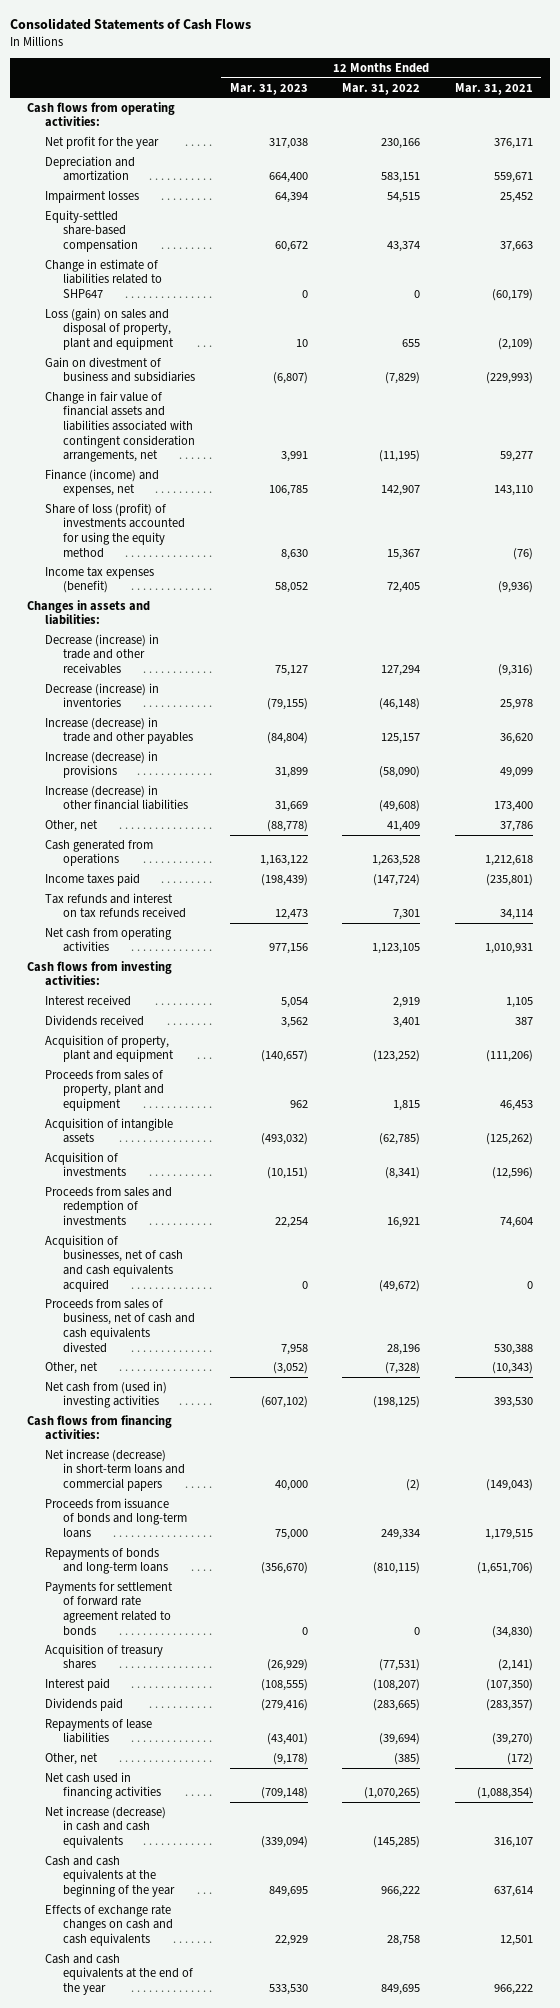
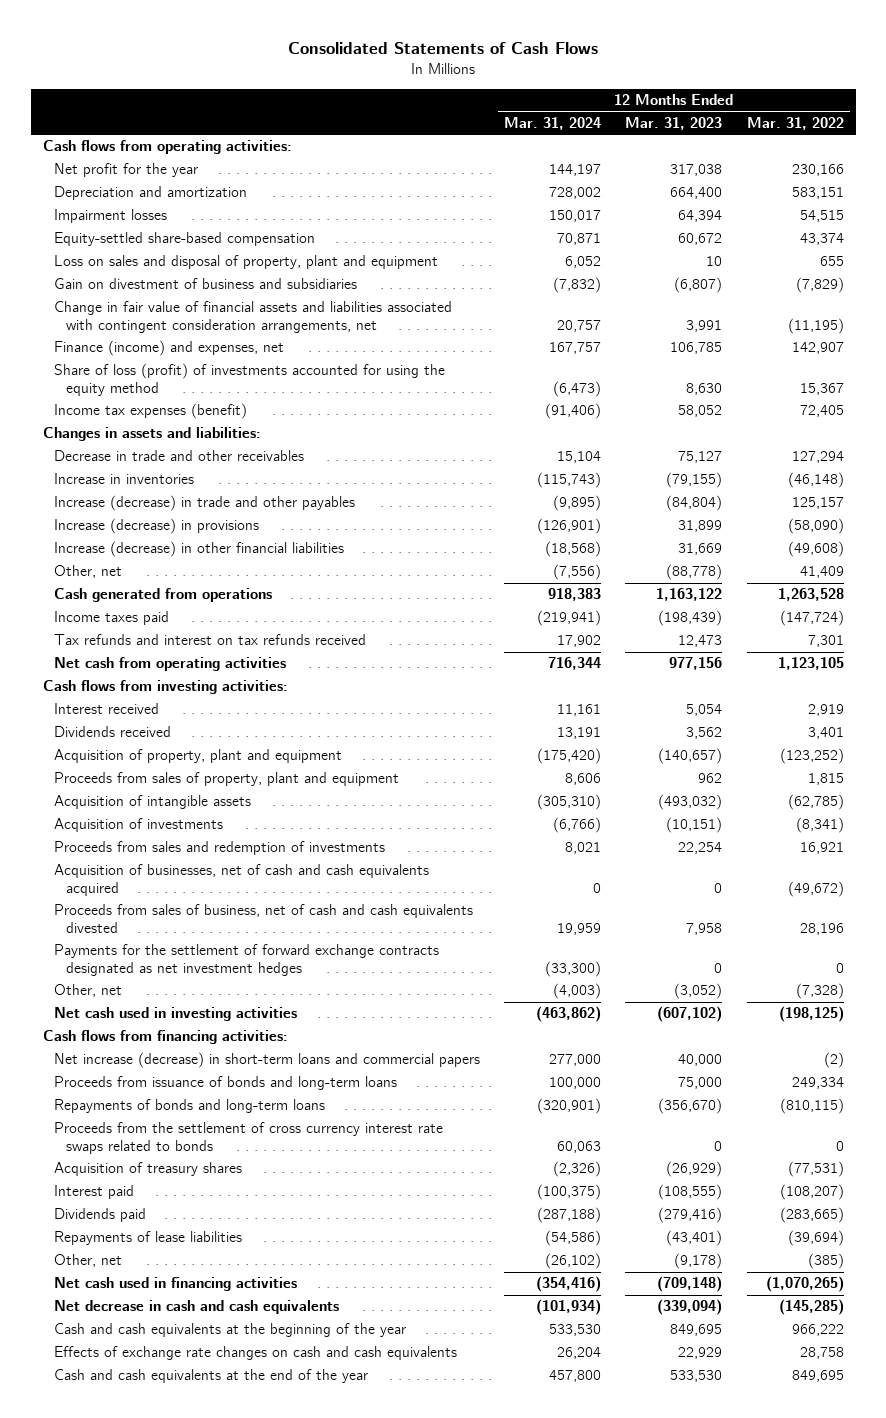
- | 12 Months Ended Mar. 31, 2023 | 12 Months Ended Mar. 31, 2022 | 12 Months Ended Mar. 31, 2021
+ | 12 Months Ended Mar. 31, 2024 | 12 Months Ended Mar. 31, 2023 | 12 Months Ended Mar. 31, 2022
- Change in estimate of liabilities related to SHP647 | 0 | 0 | (60,179)
- Loss (gain) on sales and disposal of property, plant and equipment | 10 | 655 | (2,109)
+ Loss on sales and disposal of property, plant and equipment | 6,052 | 10 | 655
- Decrease (increase) in trade and other receivables | 75,127 | 127,294 | (9,316)
- Decrease (increase) in inventories | (79,155) | (46,148) | 25,978
+ Decrease in trade and other receivables | 15,104 | 75,127 | 127,294
+ Increase in inventories | (115,743) | (79,155) | (46,148)
+ Payments for the settlement of forward exchange contracts designated as net investment hedges | (33,300) | 0 | 0
- Net cash from (used in) investing activities | (607,102) | (198,125) | 393,530
+ Net cash used in investing activities | (463,862) | (607,102) | (198,125)
- Payments for settlement of forward rate agreement related to bonds | 0 | 0 | (34,830)
+ Proceeds from the settlement of cross currency interest rate swaps related to bonds | 60,063 | 0 | 0
- Net increase (decrease) in cash and cash equivalents | (339,094) | (145,285) | 316,107
+ Net decrease in cash and cash equivalents | (101,934) | (339,094) | (145,285)

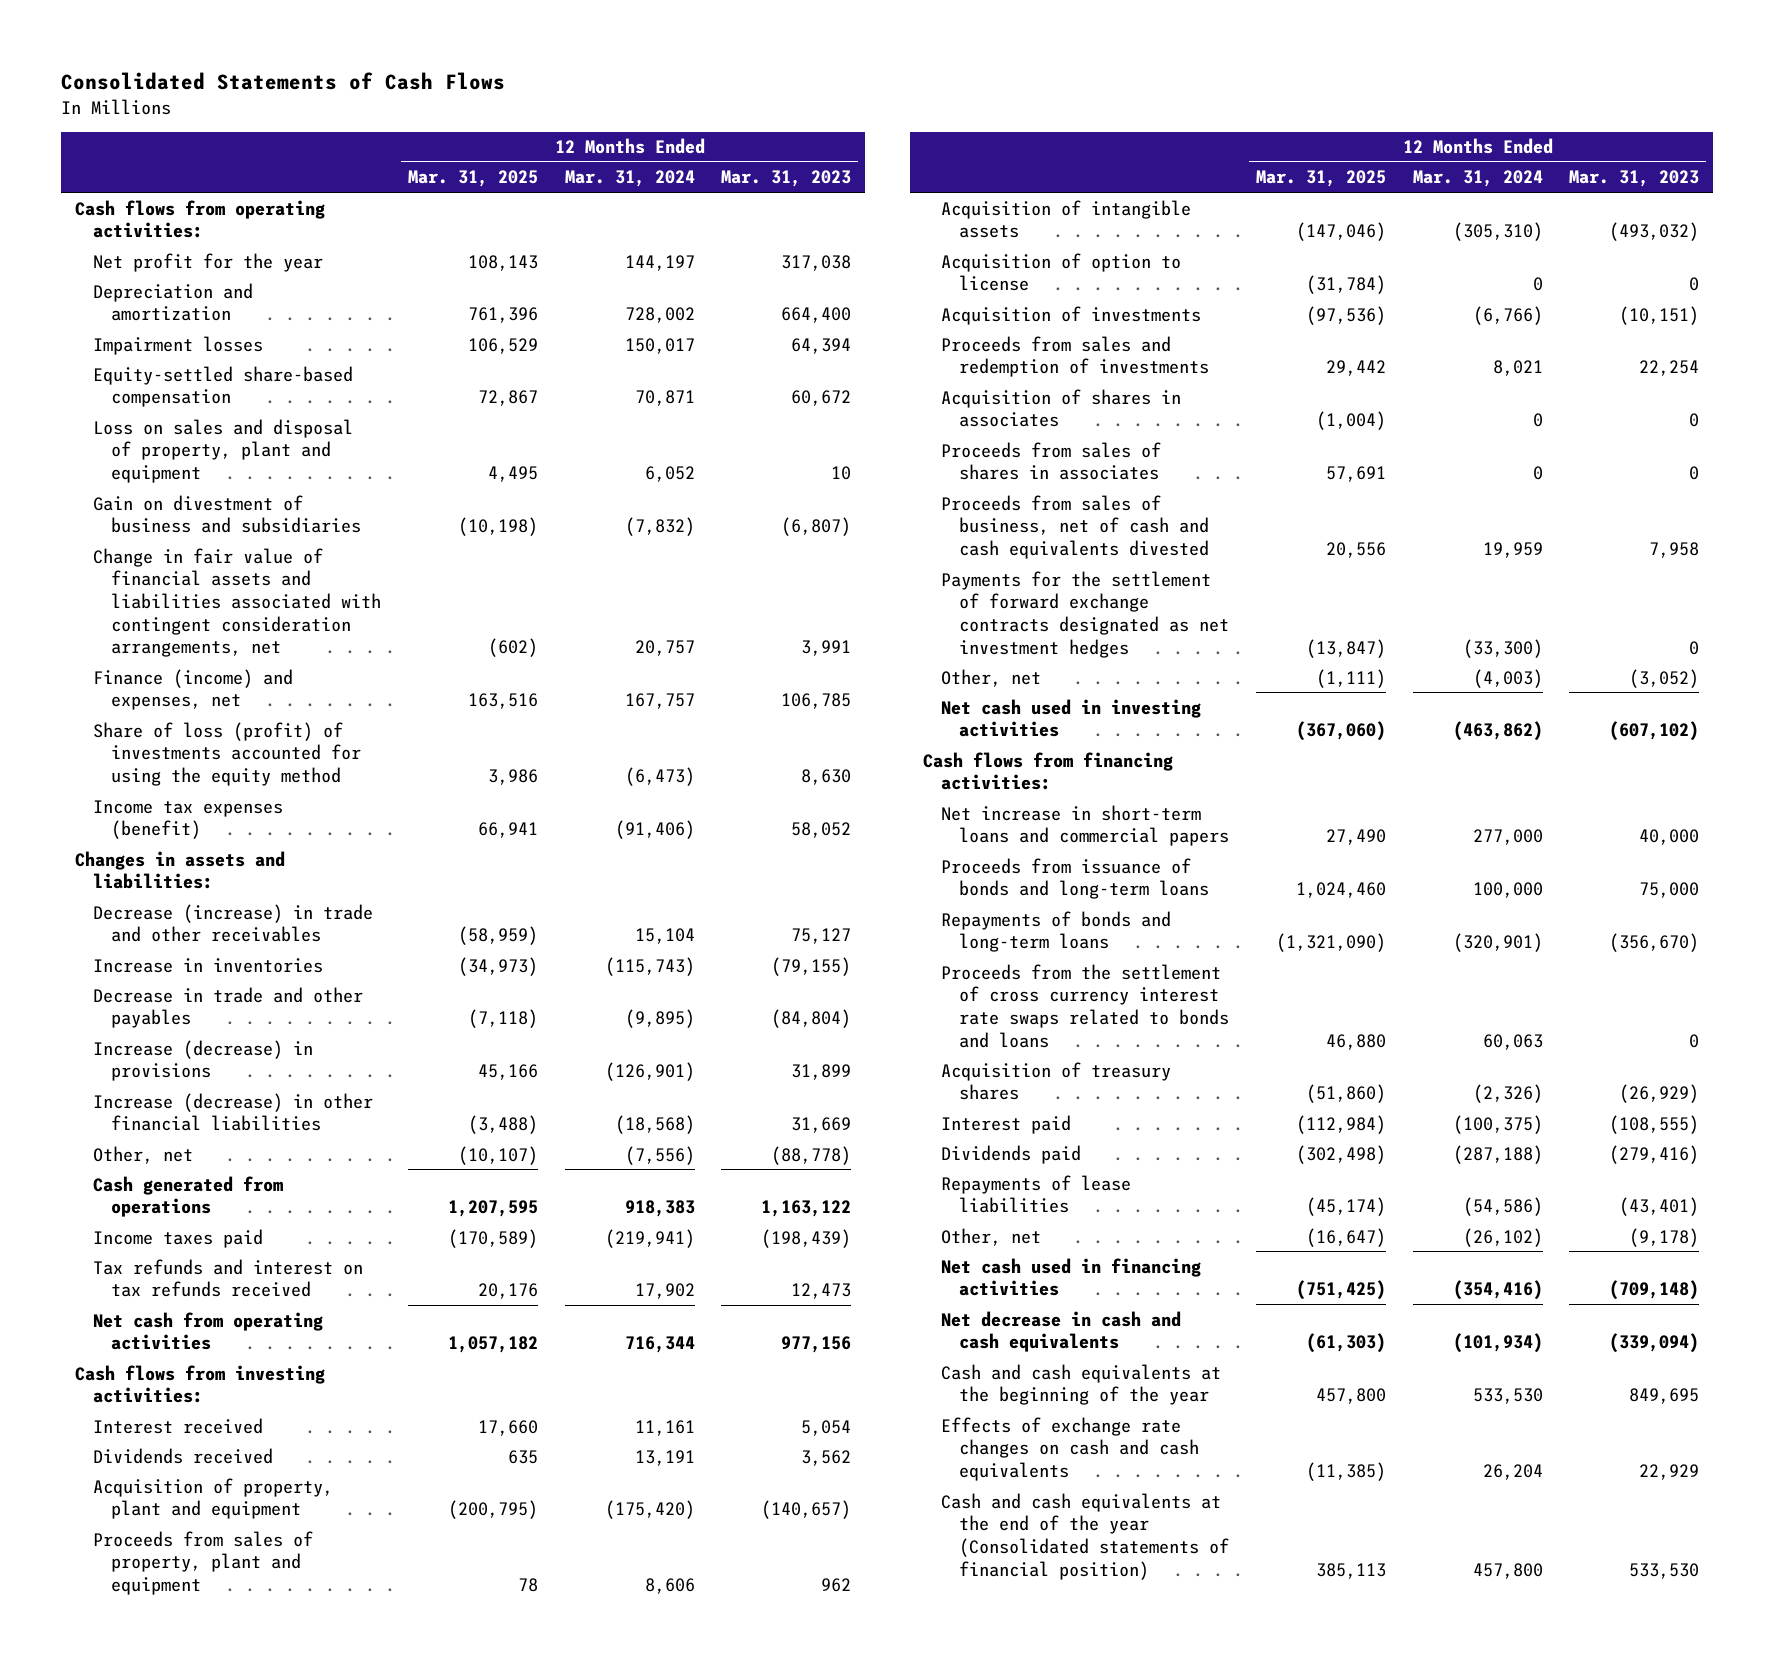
- | 12 Months Ended Mar. 31, 2024 | 12 Months Ended Mar. 31, 2023 | 12 Months Ended Mar. 31, 2022
+ | 12 Months Ended Mar. 31, 2025 | 12 Months Ended Mar. 31, 2024 | 12 Months Ended Mar. 31, 2023
- Decrease in trade and other receivables | 15,104 | 75,127 | 127,294
+ Decrease (increase) in trade and other receivables | (58,959) | 15,104 | 75,127
- Increase (decrease) in trade and other payables | (9,895) | (84,804) | 125,157
+ Decrease in trade and other payables | (7,118) | (9,895) | (84,804)
+ Acquisition of option to license | (31,784) | 0 | 0
- Acquisition of businesses, net of cash and cash equivalents acquired | 0 | 0 | (49,672)
+ Acquisition of shares in associates | (1,004) | 0 | 0
+ Proceeds from sales of shares in associates | 57,691 | 0 | 0
- Net increase (decrease) in short-term loans and commercial papers | 277,000 | 40,000 | (2)
+ Net increase in short-term loans and commercial papers | 27,490 | 277,000 | 40,000
- Proceeds from the settlement of cross currency interest rate swaps related to bonds | 60,063 | 0 | 0
+ Proceeds from the settlement of cross currency interest rate swaps related to bonds and loans | 46,880 | 60,063 | 0
- Cash and cash equivalents at the end of the year | 457,800 | 533,530 | 849,695
+ Cash and cash equivalents at the end of the year (Consolidated statements of financial position) | 385,113 | 457,800 | 533,530

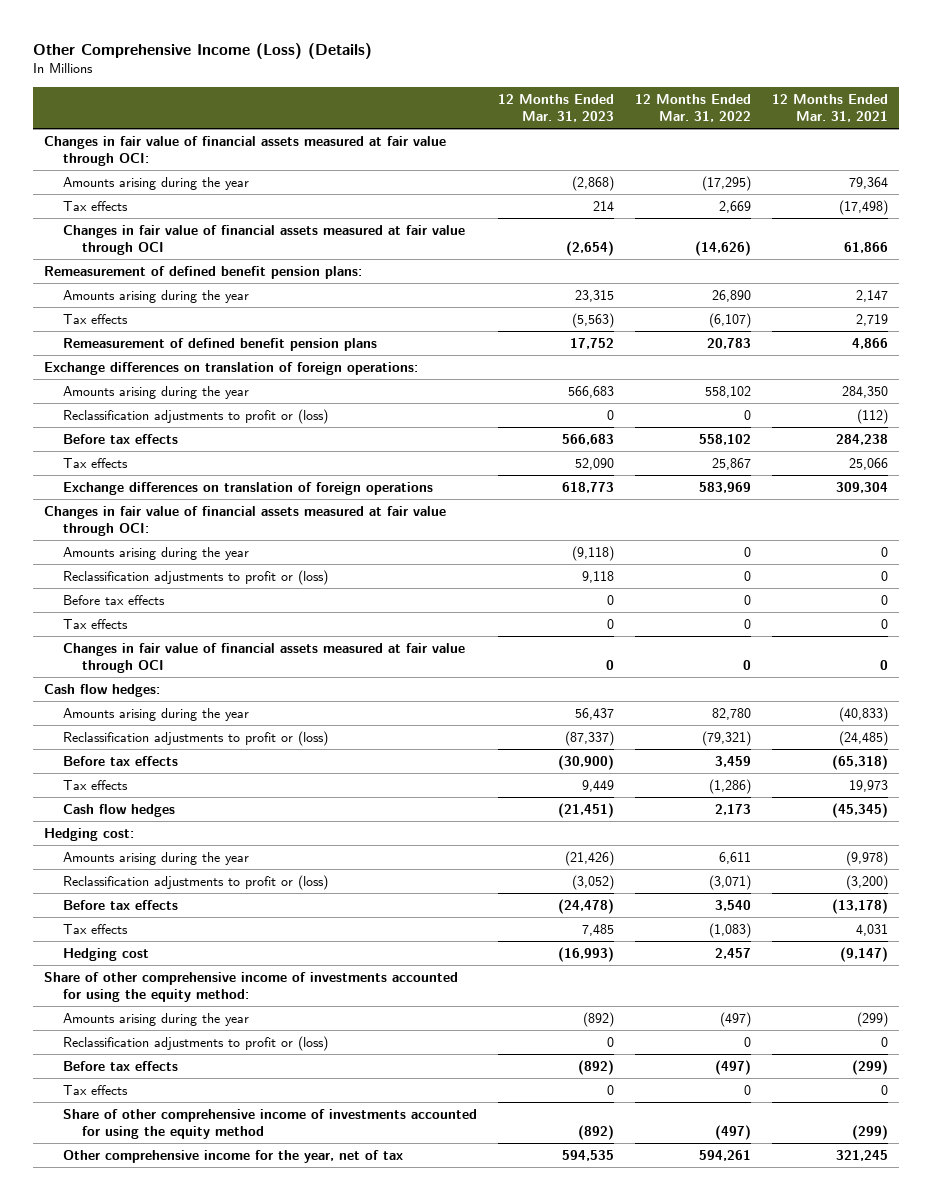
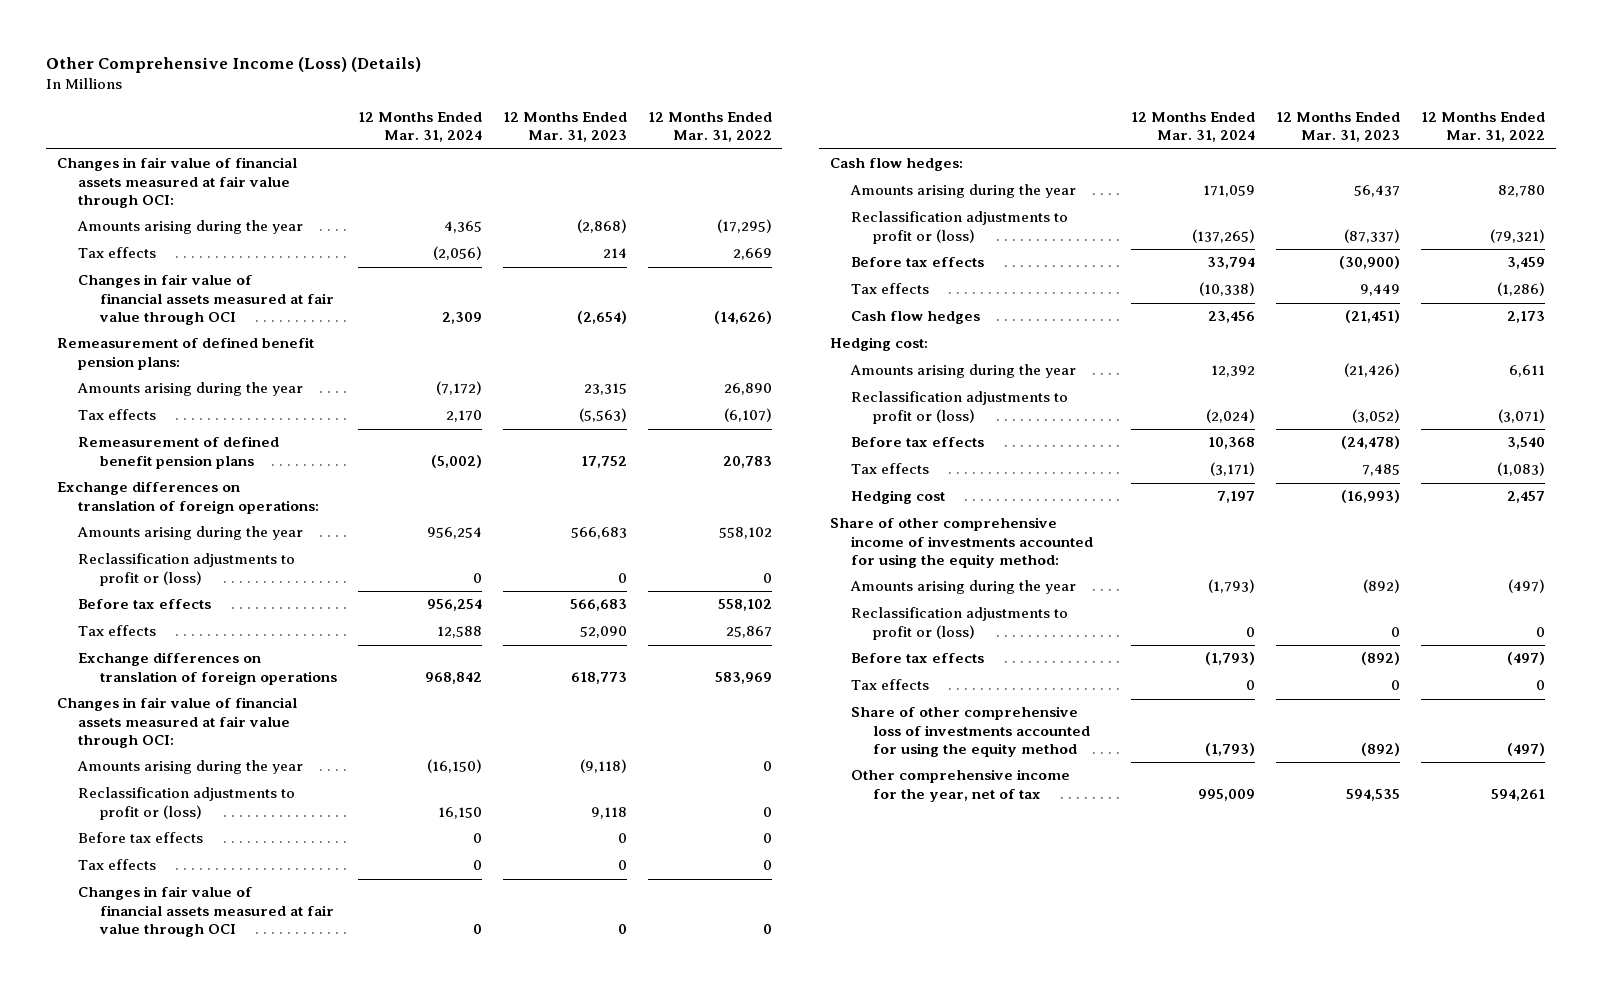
- | 12 Months Ended Mar. 31, 2023 | 12 Months Ended Mar. 31, 2022 | 12 Months Ended Mar. 31, 2021
+ | 12 Months Ended Mar. 31, 2024 | 12 Months Ended Mar. 31, 2023 | 12 Months Ended Mar. 31, 2022
- Share of other comprehensive income of investments accounted for using the equity method | (892) | (497) | (299)
+ Share of other comprehensive loss of investments accounted for using the equity method | (1,793) | (892) | (497)

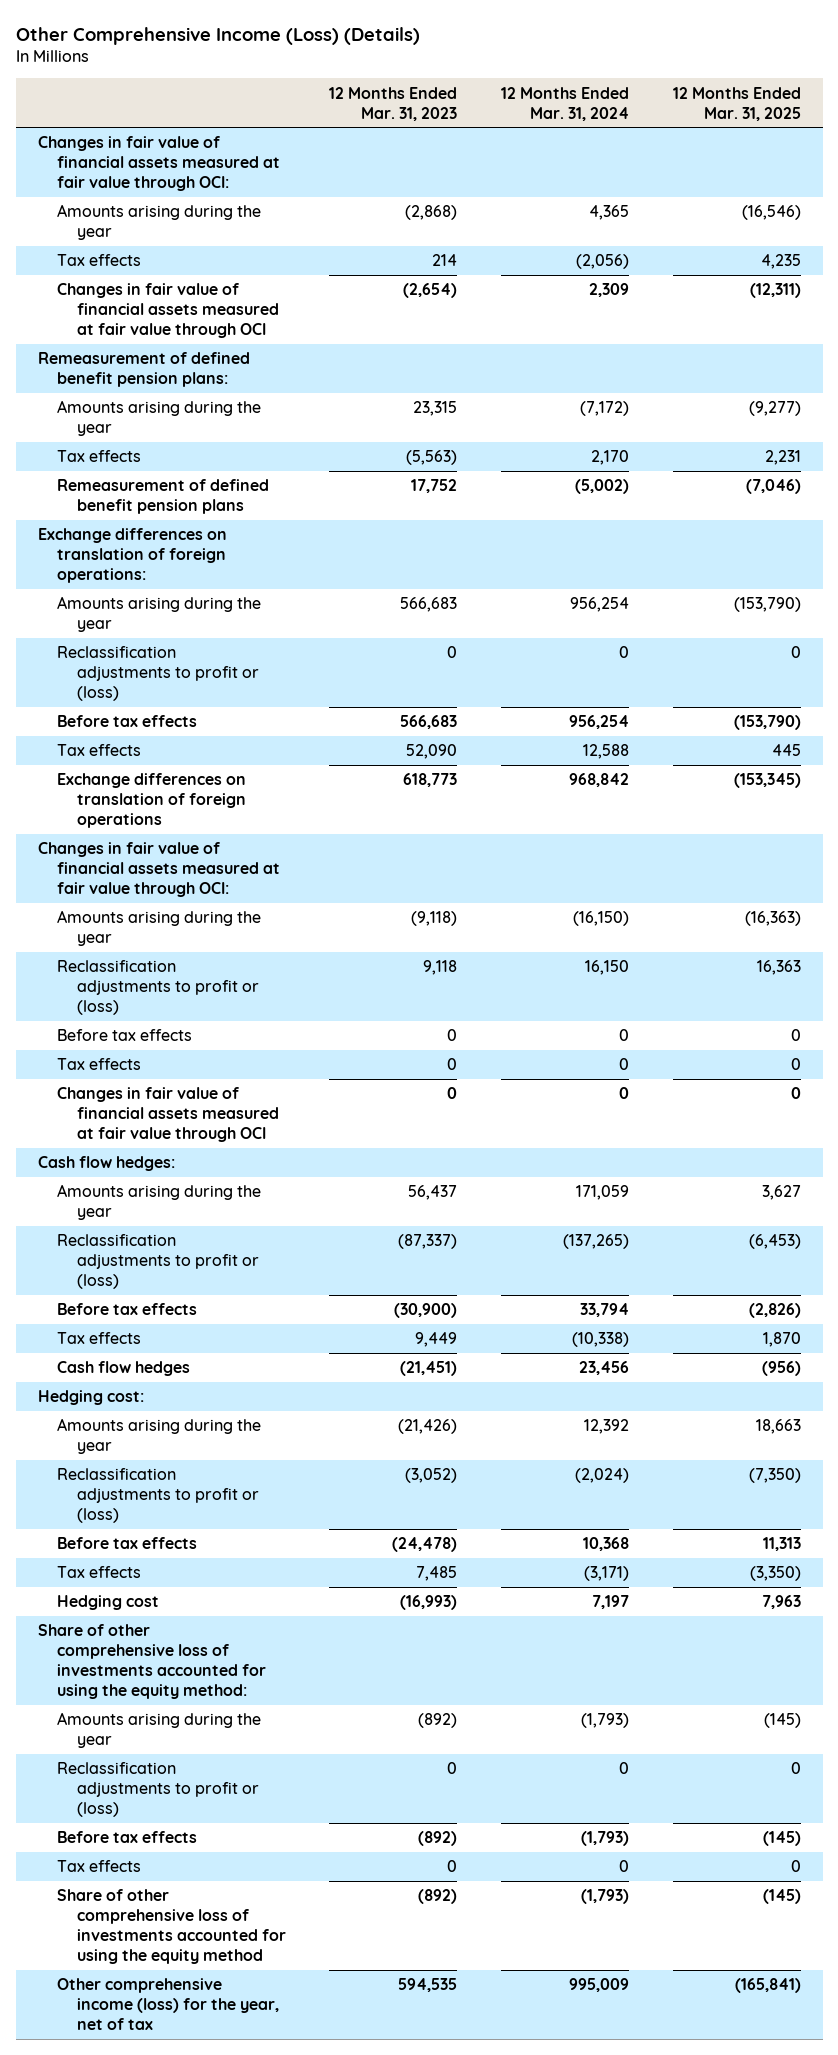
- | 12 Months Ended Mar. 31, 2024 | 12 Months Ended Mar. 31, 2023 | 12 Months Ended Mar. 31, 2022
+ | 12 Months Ended Mar. 31, 2023 | 12 Months Ended Mar. 31, 2024 | 12 Months Ended Mar. 31, 2025
- Share of other comprehensive income of investments accounted for using the equity method:
+ Share of other comprehensive loss of investments accounted for using the equity method:
- Other comprehensive income for the year, net of tax | 995,009 | 594,535 | 594,261
+ Other comprehensive income (loss) for the year, net of tax | 594,535 | 995,009 | (165,841)

